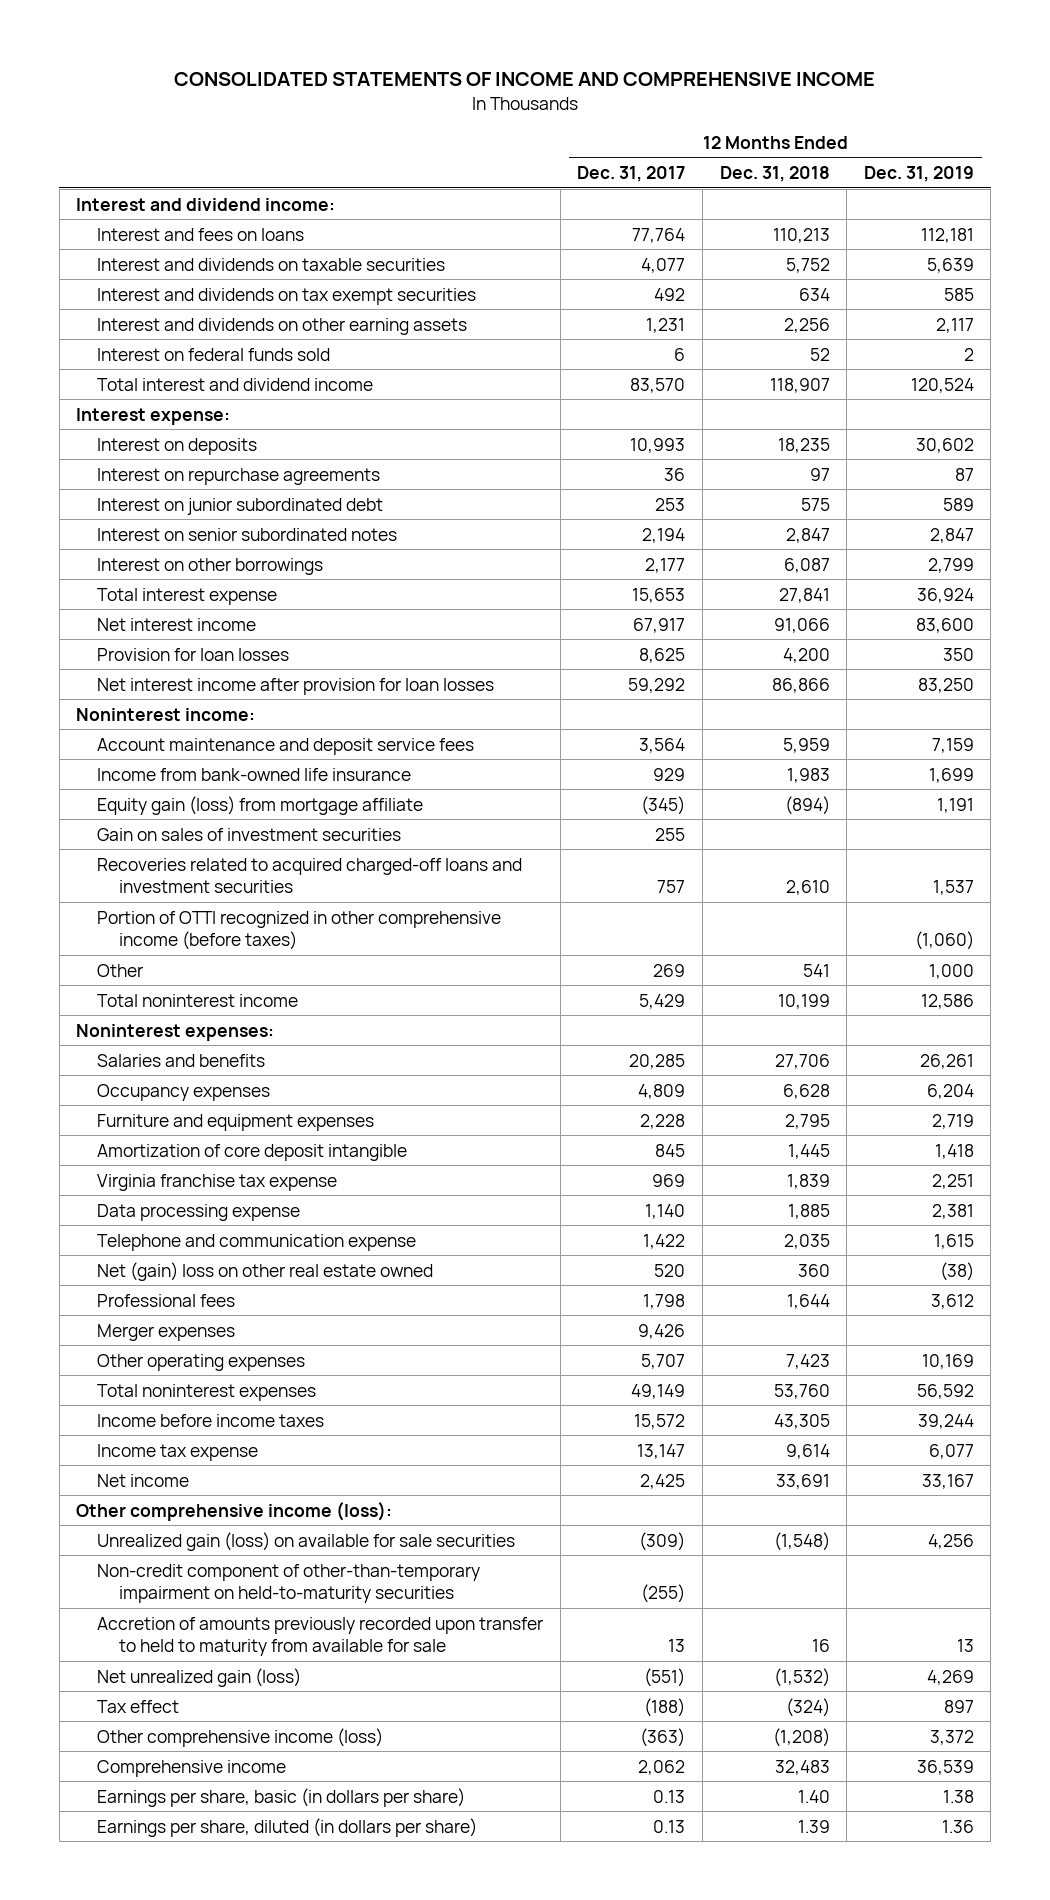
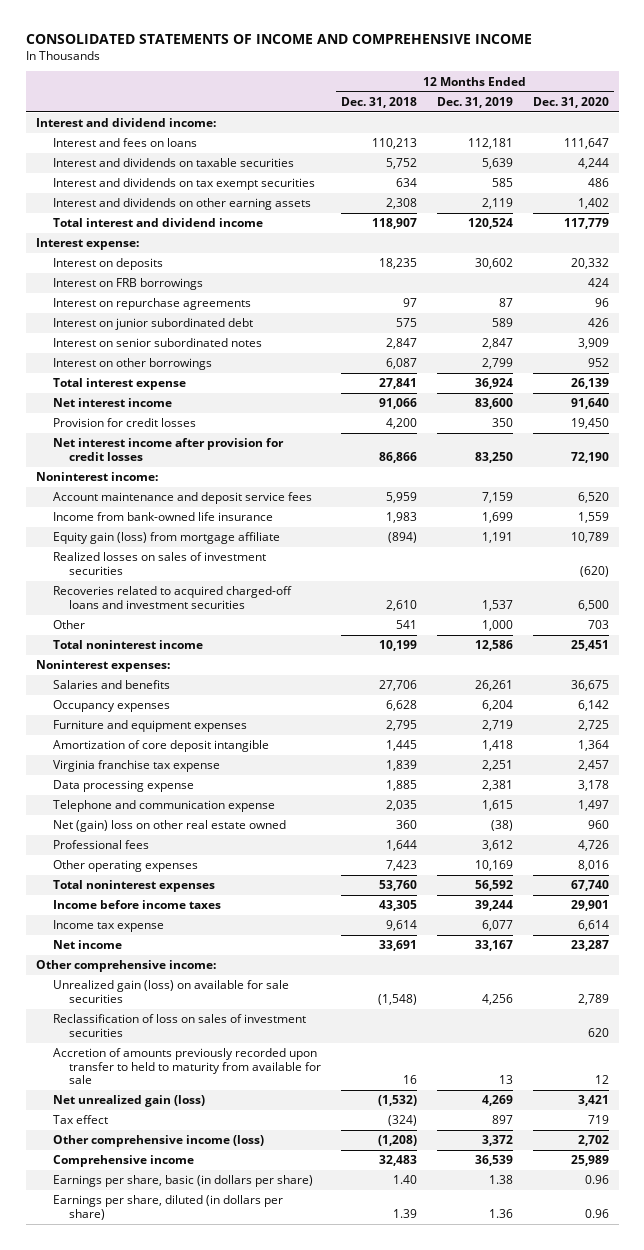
- | 12 Months Ended Dec. 31, 2017 | 12 Months Ended Dec. 31, 2018 | 12 Months Ended Dec. 31, 2019
+ | 12 Months Ended Dec. 31, 2018 | 12 Months Ended Dec. 31, 2019 | 12 Months Ended Dec. 31, 2020
- Interest and dividends on other earning assets | 1,231 | 2,256 | 2,117
- Interest on federal funds sold | 6 | 52 | 2
+ Interest and dividends on other earning assets | 2,308 | 2,119 | 1,402
+ Interest on FRB borrowings | | | 424
- Provision for loan losses | 8,625 | 4,200 | 350
- Net interest income after provision for loan losses | 59,292 | 86,866 | 83,250
+ Provision for credit losses | 4,200 | 350 | 19,450
+ Net interest income after provision for credit losses | 86,866 | 83,250 | 72,190
- Gain on sales of investment securities | 255 | |
+ Realized losses on sales of investment securities | | | (620)
- Portion of OTTI recognized in other comprehensive income (before taxes) | | | (1,060)
- Merger expenses | 9,426 | |
- Other comprehensive income (loss):
+ Other comprehensive income:
- Non-credit component of other-than-temporary impairment on held-to-maturity securities | (255) | |
+ Reclassification of loss on sales of investment securities | | | 620

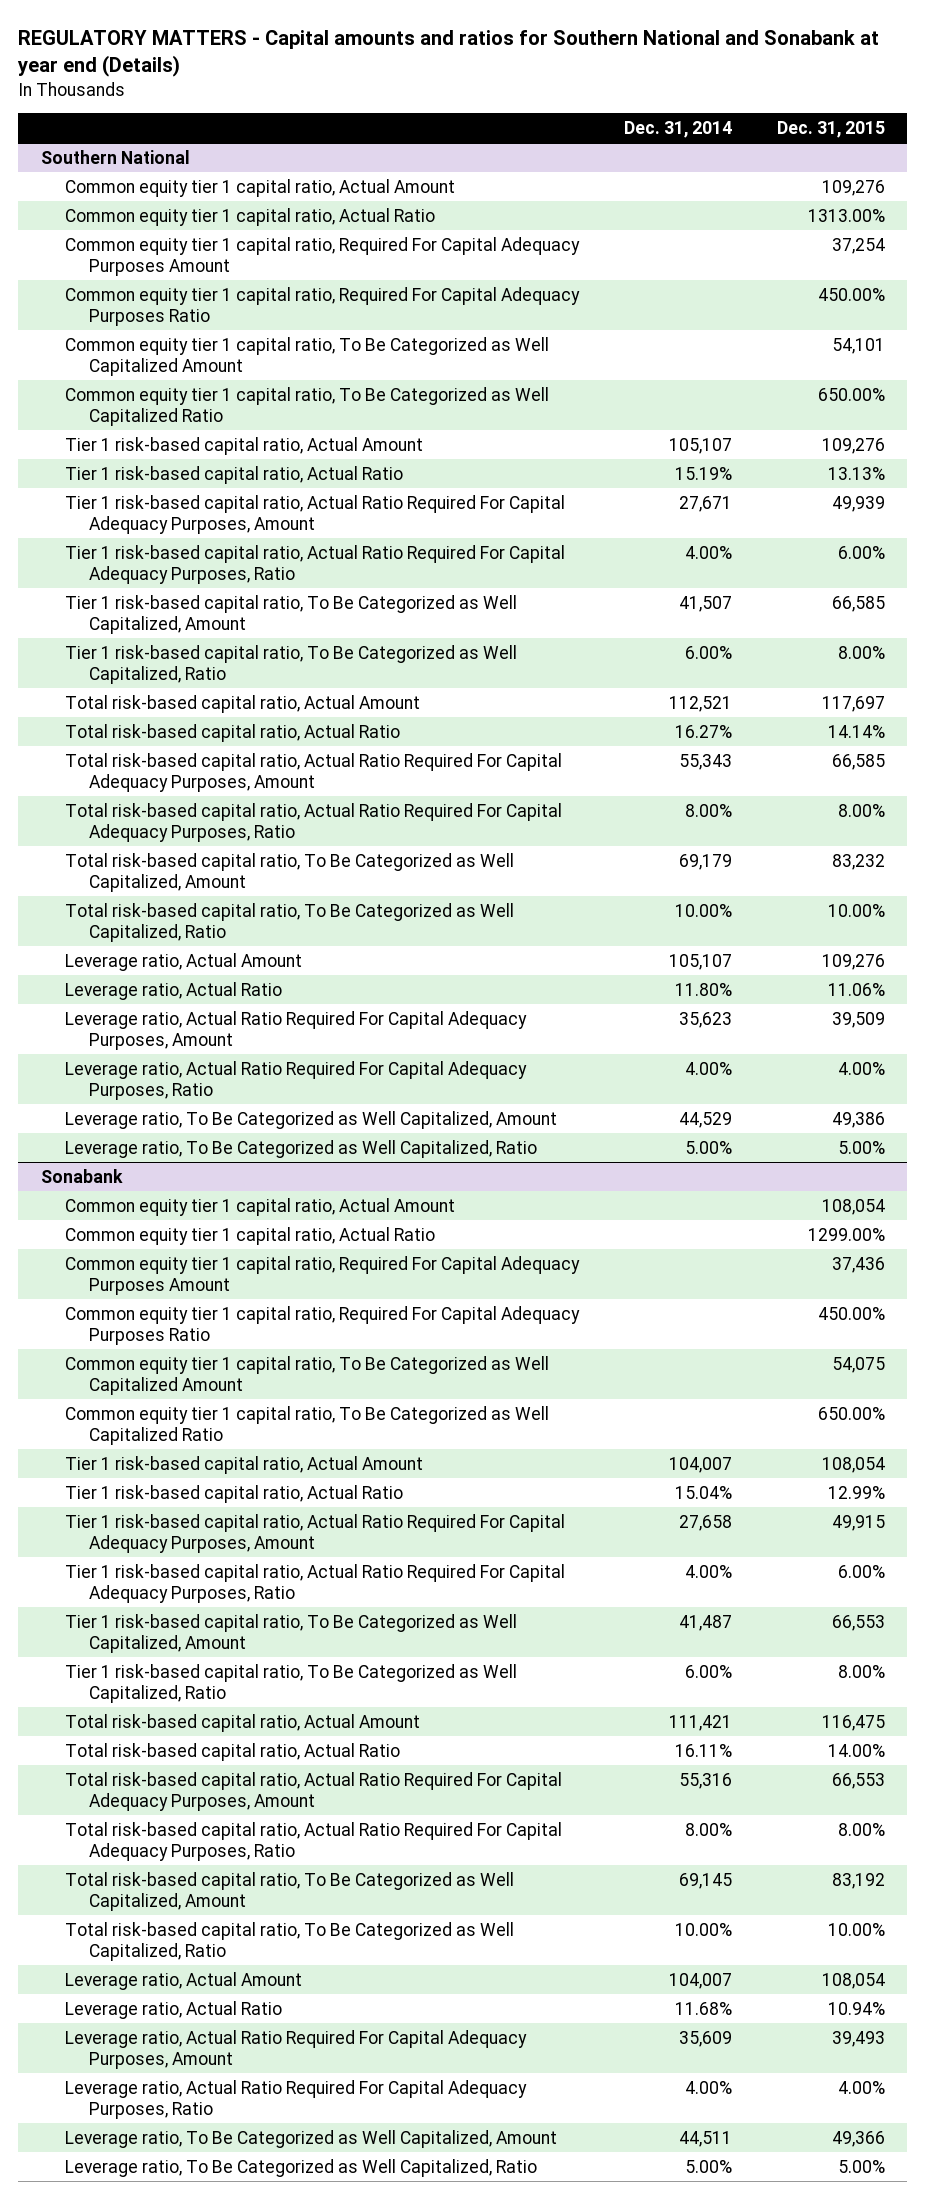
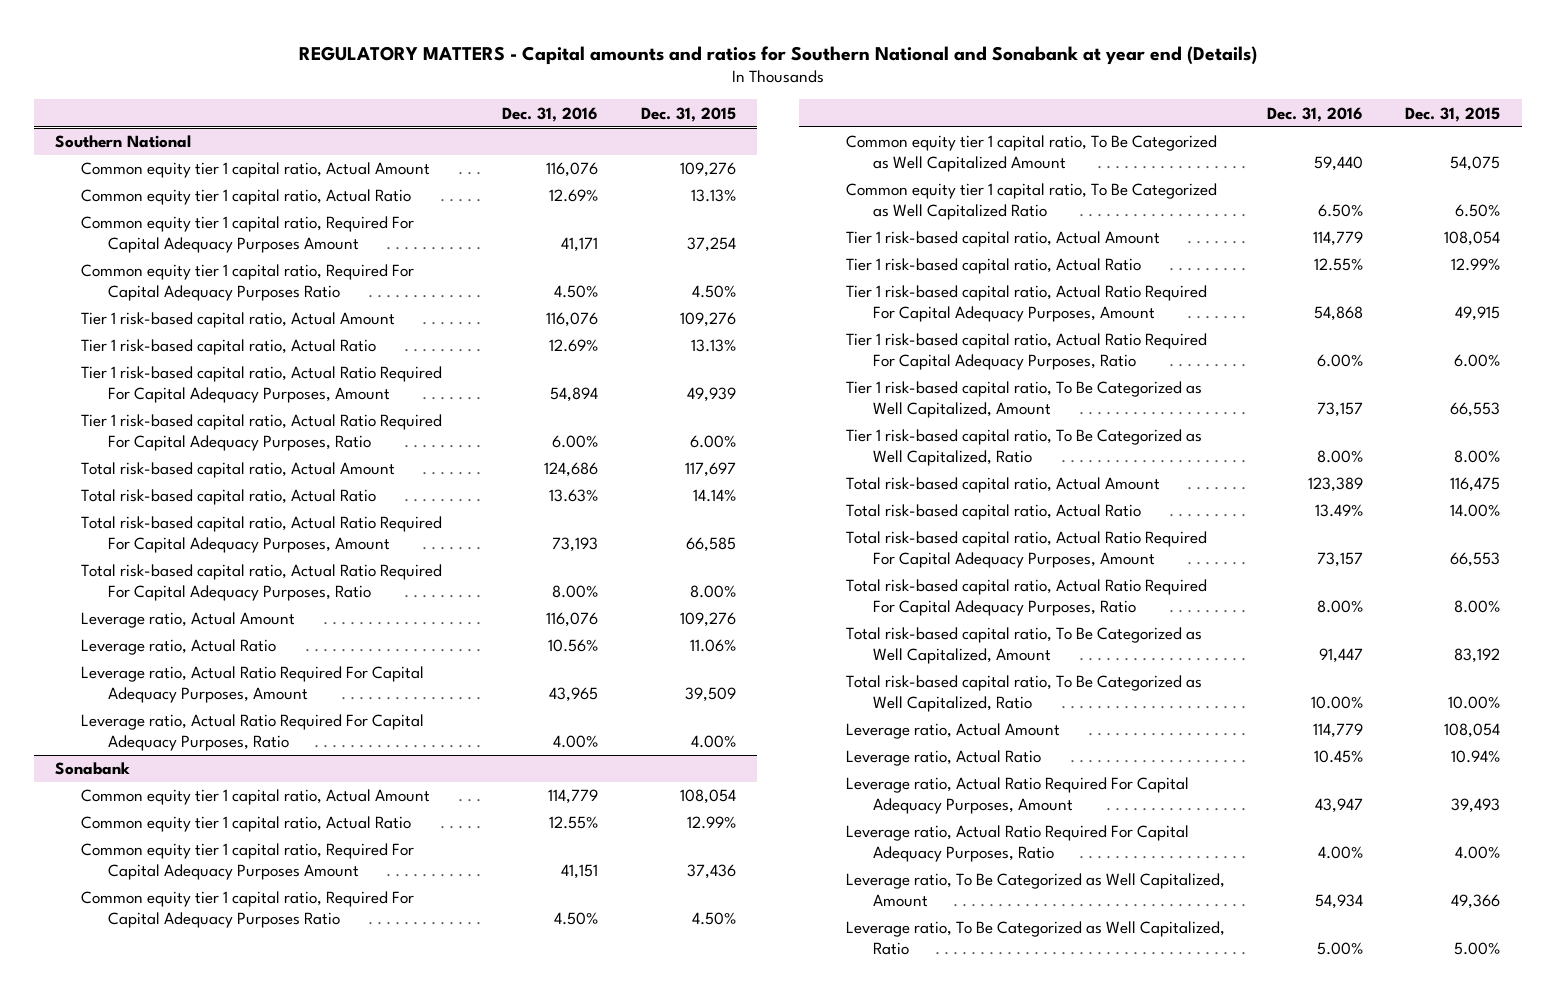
- | Dec. 31, 2014 | Dec. 31, 2015
+ | Dec. 31, 2016 | Dec. 31, 2015
@ Southern National
- Common equity tier 1 capital ratio, Actual Ratio | | 1313.00%
+ Common equity tier 1 capital ratio, Actual Ratio | 12.69% | 13.13%
- Common equity tier 1 capital ratio, Required For Capital Adequacy Purposes Ratio | | 450.00%
- Common equity tier 1 capital ratio, To Be Categorized as Well Capitalized Amount | | 54,101
- Common equity tier 1 capital ratio, To Be Categorized as Well Capitalized Ratio | | 650.00%
+ Common equity tier 1 capital ratio, Required For Capital Adequacy Purposes Ratio | 4.50% | 4.50%
- Tier 1 risk-based capital ratio, To Be Categorized as Well Capitalized, Amount | 41,507 | 66,585
- Tier 1 risk-based capital ratio, To Be Categorized as Well Capitalized, Ratio | 6.00% | 8.00%
- Total risk-based capital ratio, To Be Categorized as Well Capitalized, Amount | 69,179 | 83,232
- Total risk-based capital ratio, To Be Categorized as Well Capitalized, Ratio | 10.00% | 10.00%
- Leverage ratio, To Be Categorized as Well Capitalized, Amount | 44,529 | 49,386
- Leverage ratio, To Be Categorized as Well Capitalized, Ratio | 5.00% | 5.00%
@ Sonabank
- Common equity tier 1 capital ratio, Actual Ratio | | 1299.00%
+ Common equity tier 1 capital ratio, Actual Ratio | 12.55% | 12.99%
- Common equity tier 1 capital ratio, Required For Capital Adequacy Purposes Ratio | | 450.00%
+ Common equity tier 1 capital ratio, Required For Capital Adequacy Purposes Ratio | 4.50% | 4.50%
- Common equity tier 1 capital ratio, To Be Categorized as Well Capitalized Ratio | | 650.00%
+ Common equity tier 1 capital ratio, To Be Categorized as Well Capitalized Ratio | 6.50% | 6.50%

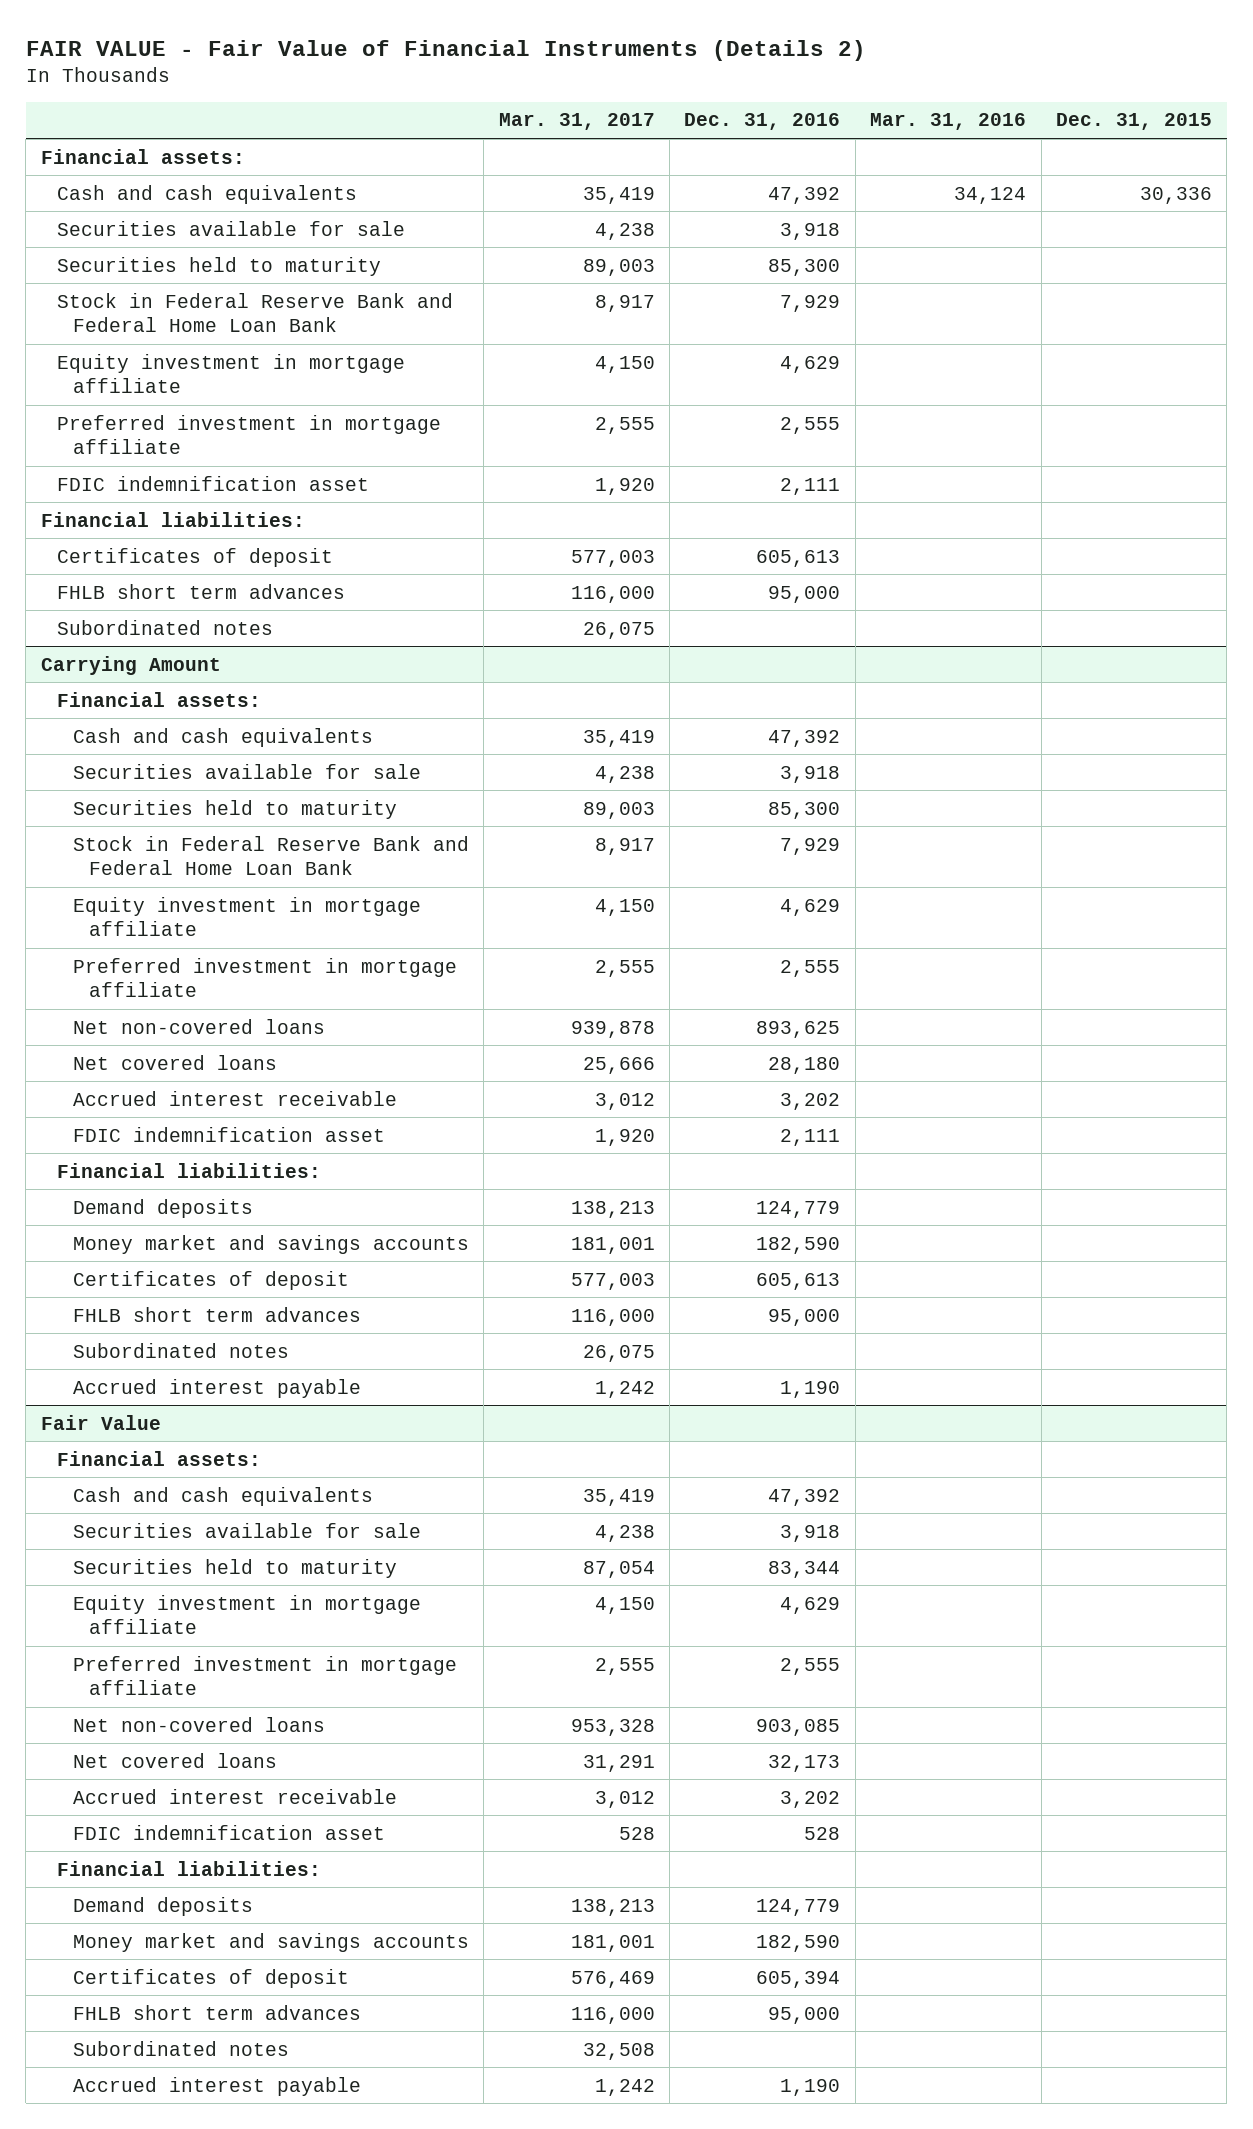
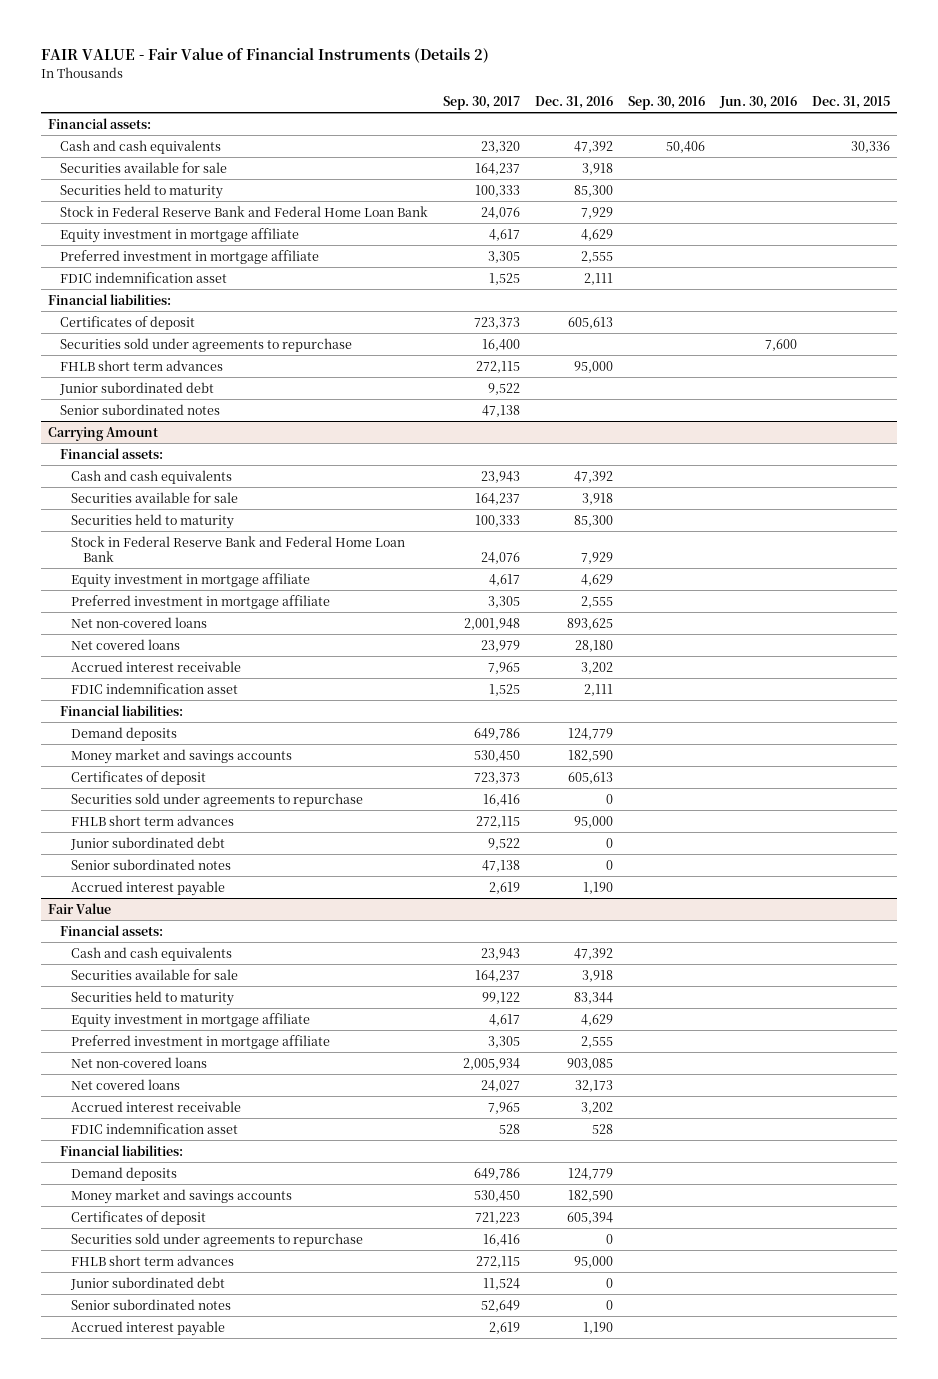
- | Mar. 31, 2017 | Dec. 31, 2016 | Mar. 31, 2016 | Dec. 31, 2015
+ | Sep. 30, 2017 | Dec. 31, 2016 | Sep. 30, 2016 | Jun. 30, 2016 | Dec. 31, 2015
+ Securities sold under agreements to repurchase | 16,400 | | | 7,600 |
- Subordinated notes | 26,075 | | |
+ Junior subordinated debt | 9,522 | | | |
+ Senior subordinated notes | 47,138 | | | |
@ Carrying Amount
+ Securities sold under agreements to repurchase | 16,416 | 0 | | |
- Subordinated notes | 26,075 | | |
+ Junior subordinated debt | 9,522 | 0 | | |
+ Senior subordinated notes | 47,138 | 0 | | |
@ Fair Value
+ Securities sold under agreements to repurchase | 16,416 | 0 | | |
- Subordinated notes | 32,508 | | |
+ Junior subordinated debt | 11,524 | 0 | | |
+ Senior subordinated notes | 52,649 | 0 | | |

